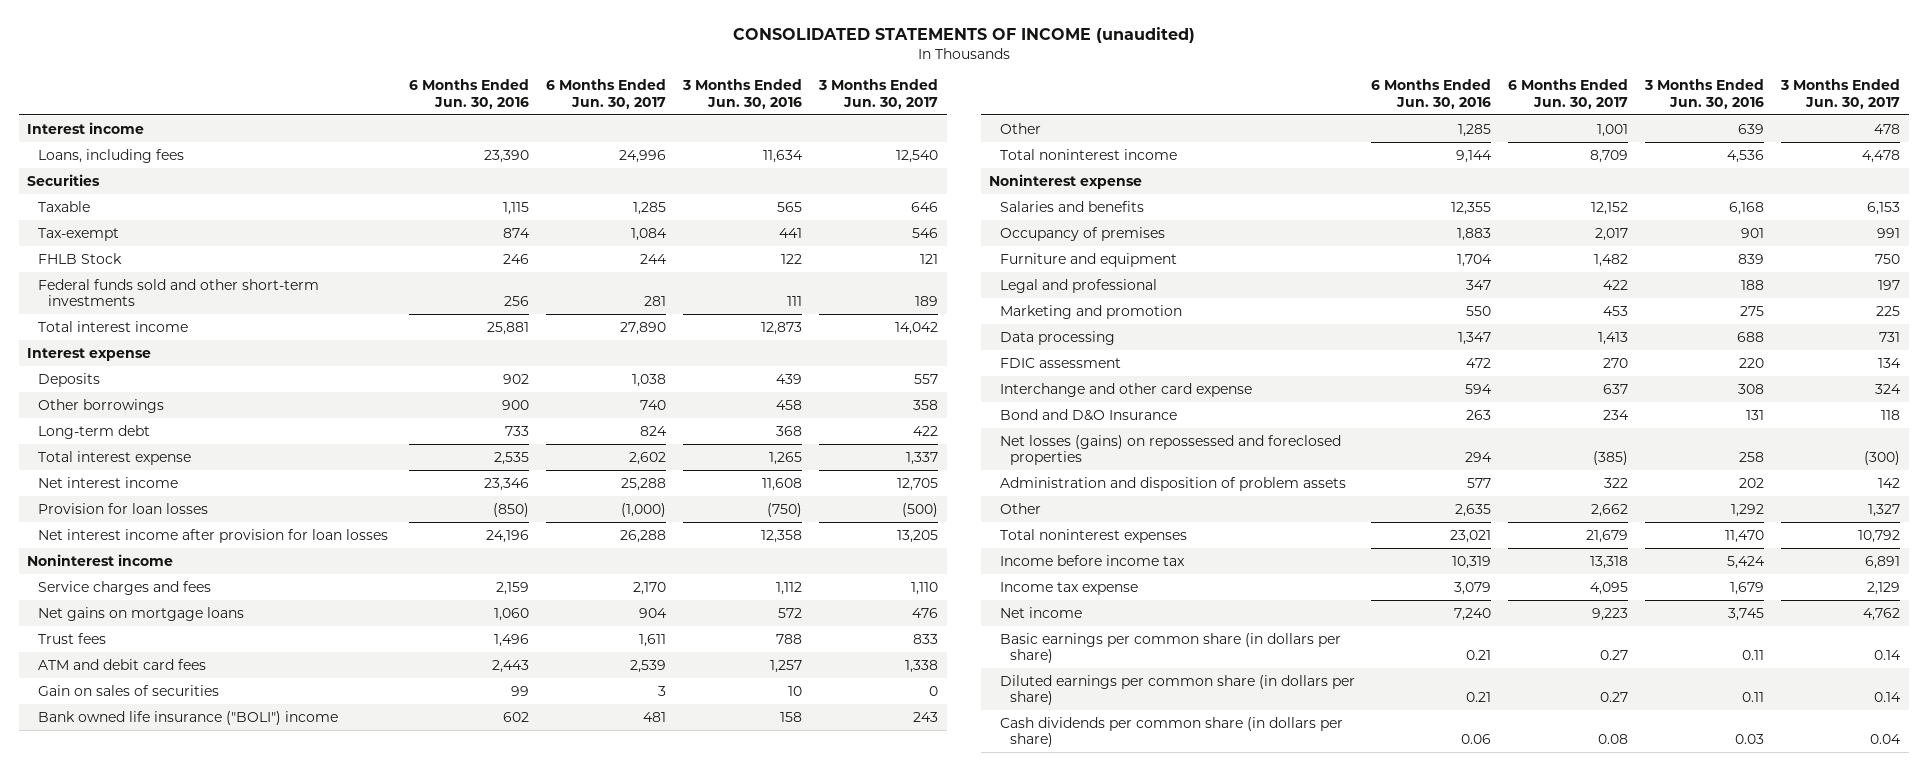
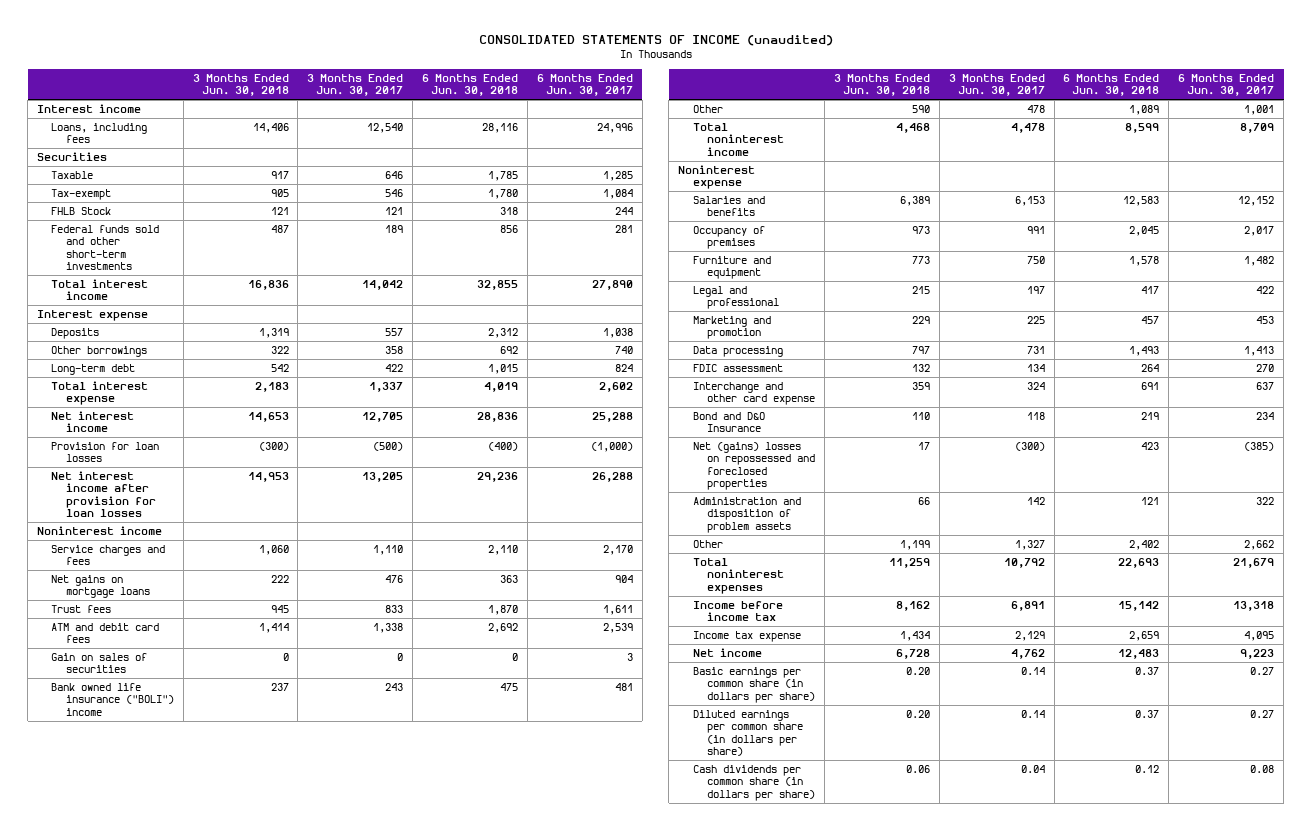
- | 6 Months Ended Jun. 30, 2016 | 6 Months Ended Jun. 30, 2017 | 3 Months Ended Jun. 30, 2016 | 3 Months Ended Jun. 30, 2017
+ | 3 Months Ended Jun. 30, 2018 | 3 Months Ended Jun. 30, 2017 | 6 Months Ended Jun. 30, 2018 | 6 Months Ended Jun. 30, 2017
- Net losses (gains) on repossessed and foreclosed properties | 294 | (385) | 258 | (300)
+ Net (gains) losses on repossessed and foreclosed properties | 17 | (300) | 423 | (385)

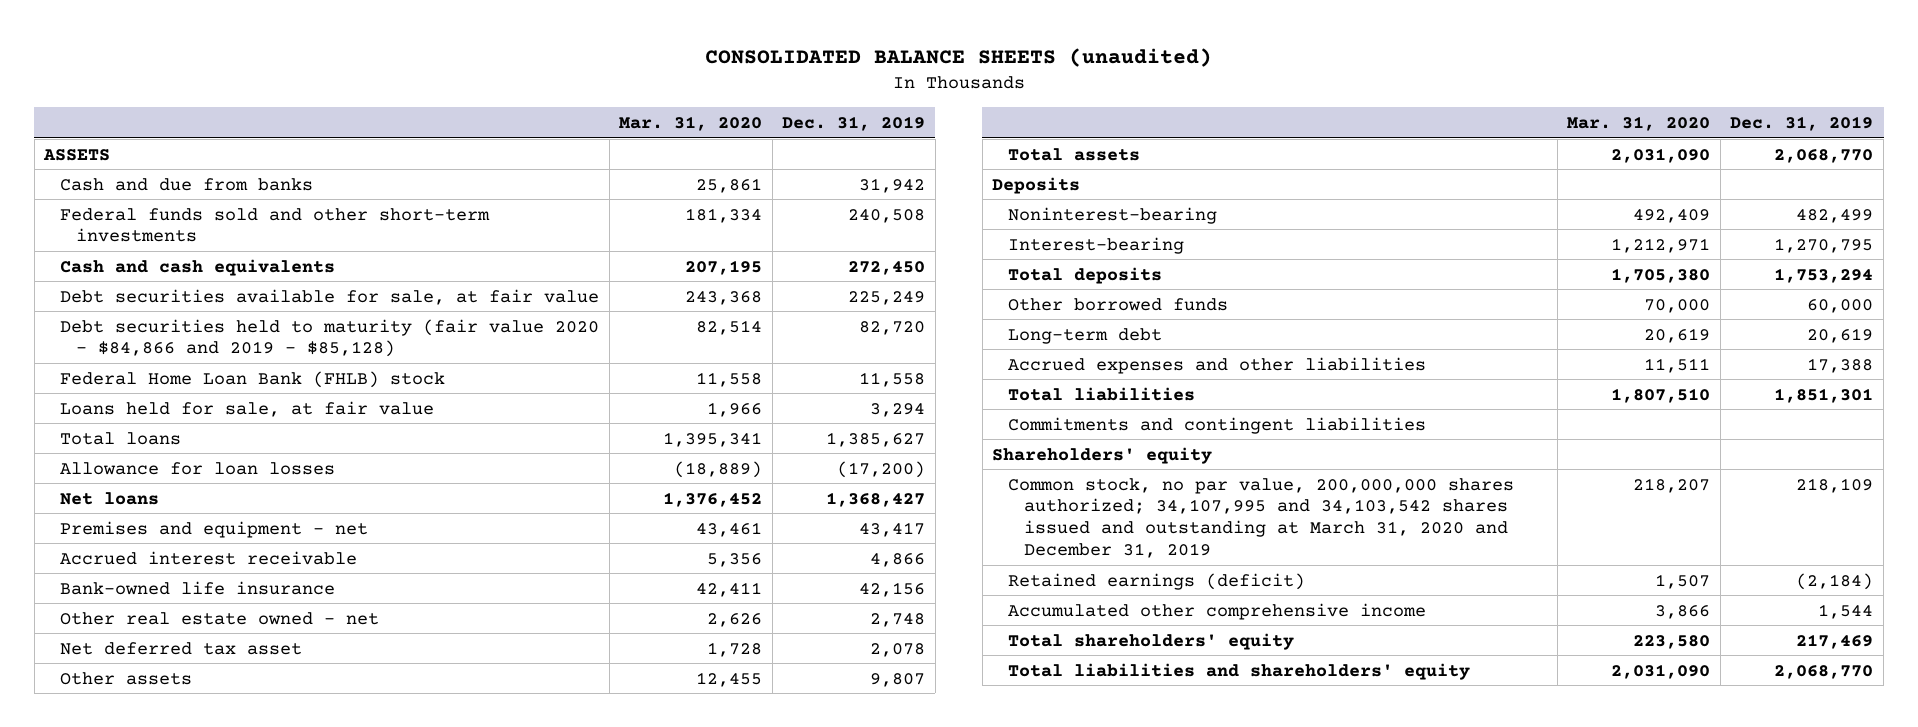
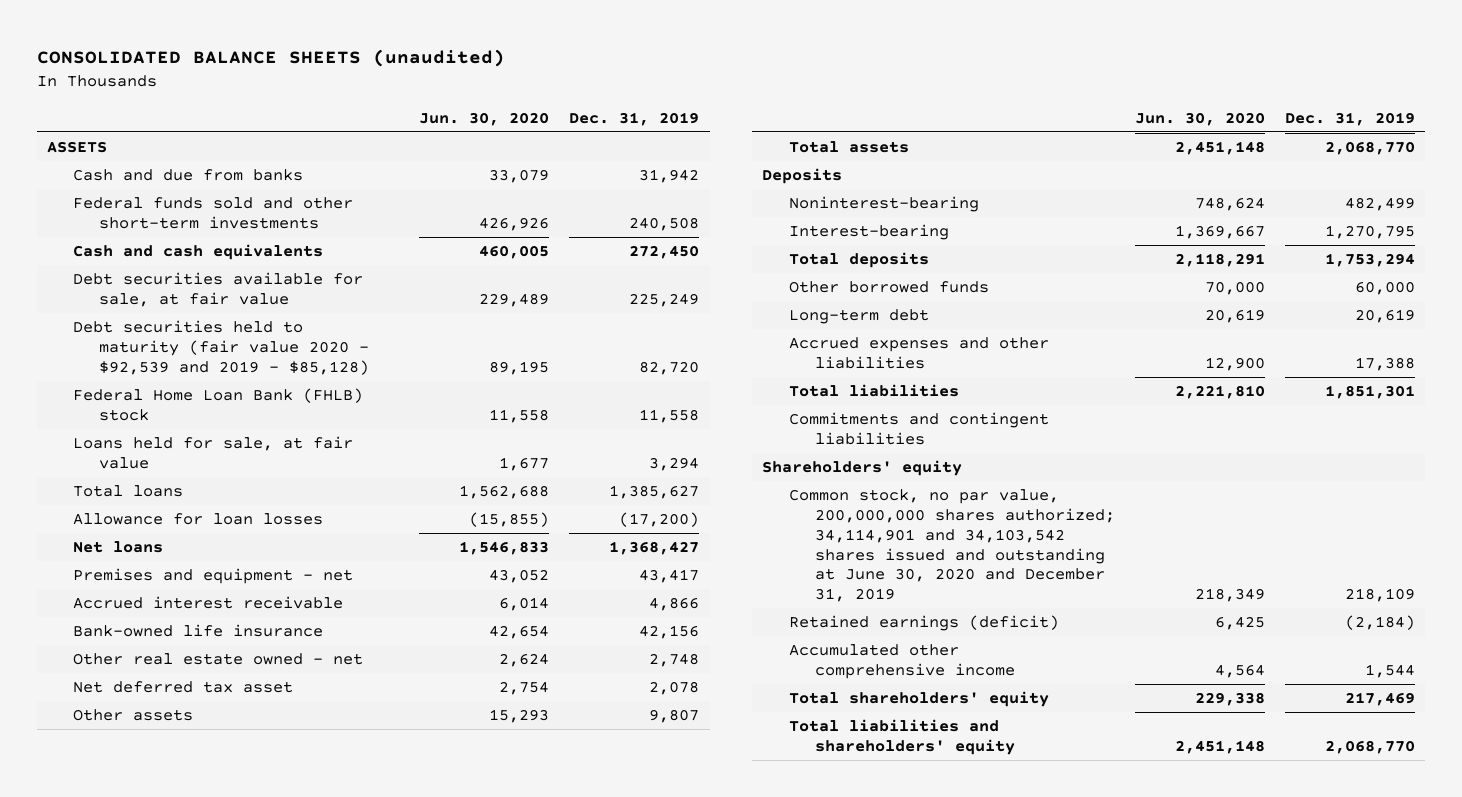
- | Mar. 31, 2020 | Dec. 31, 2019
+ | Jun. 30, 2020 | Dec. 31, 2019
- Debt securities held to maturity (fair value 2020 - $84,866 and 2019 - $85,128) | 82,514 | 82,720
+ Debt securities held to maturity (fair value 2020 - $92,539 and 2019 - $85,128) | 89,195 | 82,720
- Common stock, no par value, 200,000,000 shares authorized; 34,107,995 and 34,103,542 shares issued and outstanding at March 31, 2020 and December 31, 2019 | 218,207 | 218,109
+ Common stock, no par value, 200,000,000 shares authorized; 34,114,901 and 34,103,542 shares issued and outstanding at June 30, 2020 and December 31, 2019 | 218,349 | 218,109

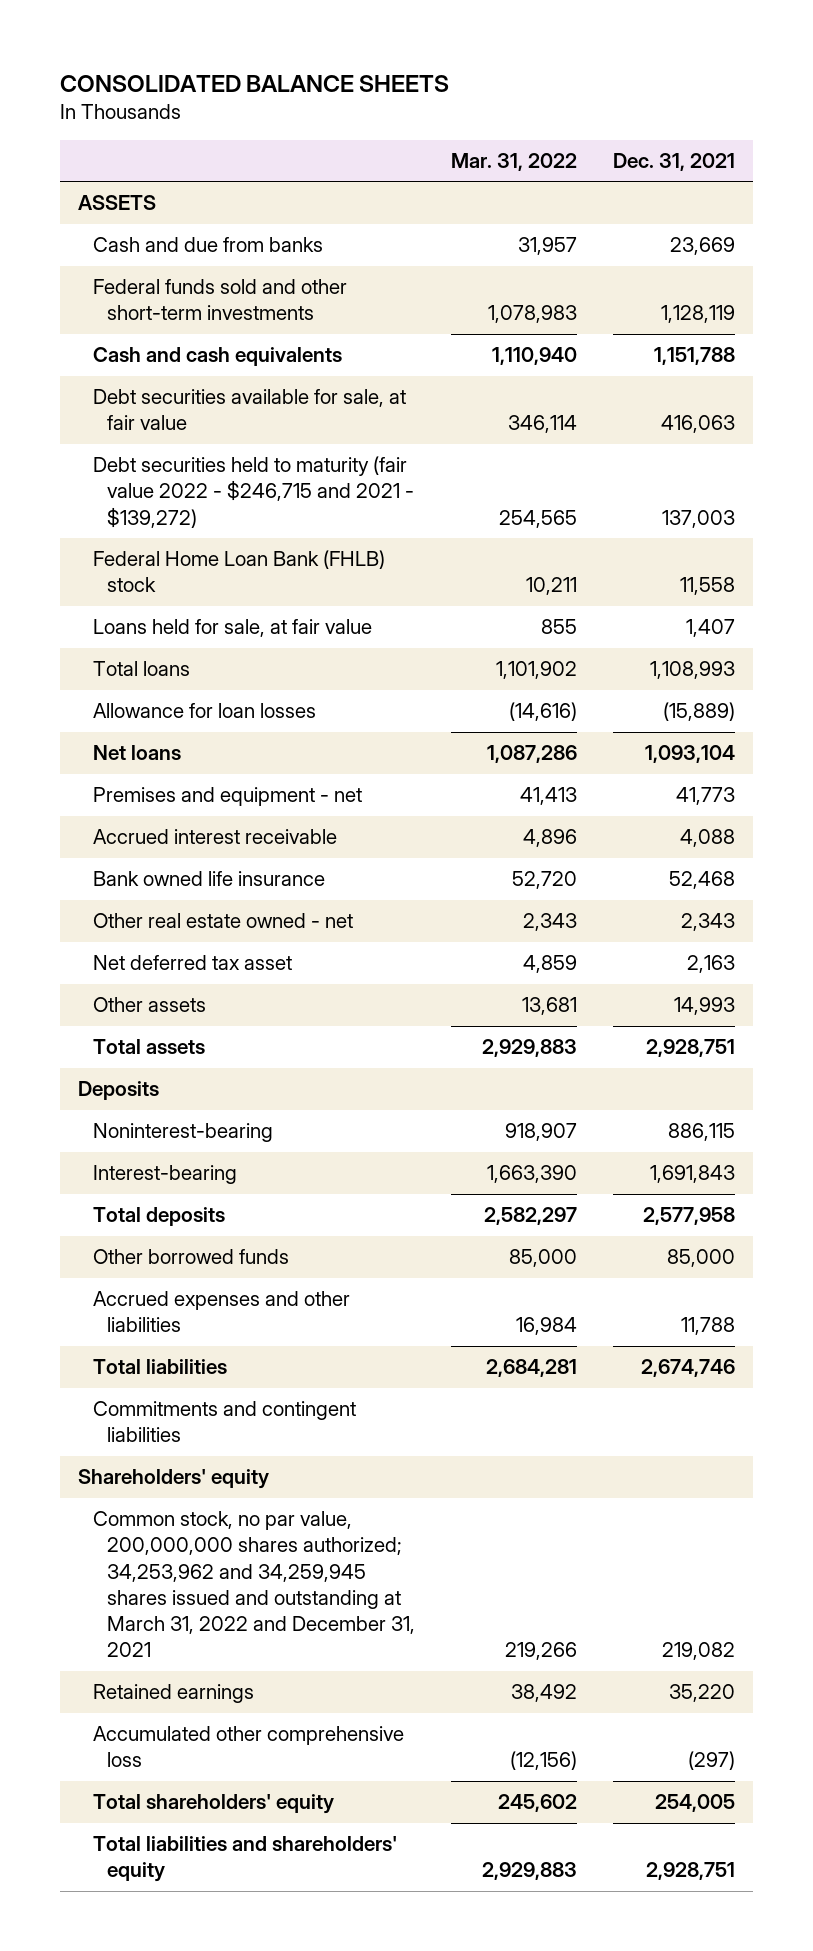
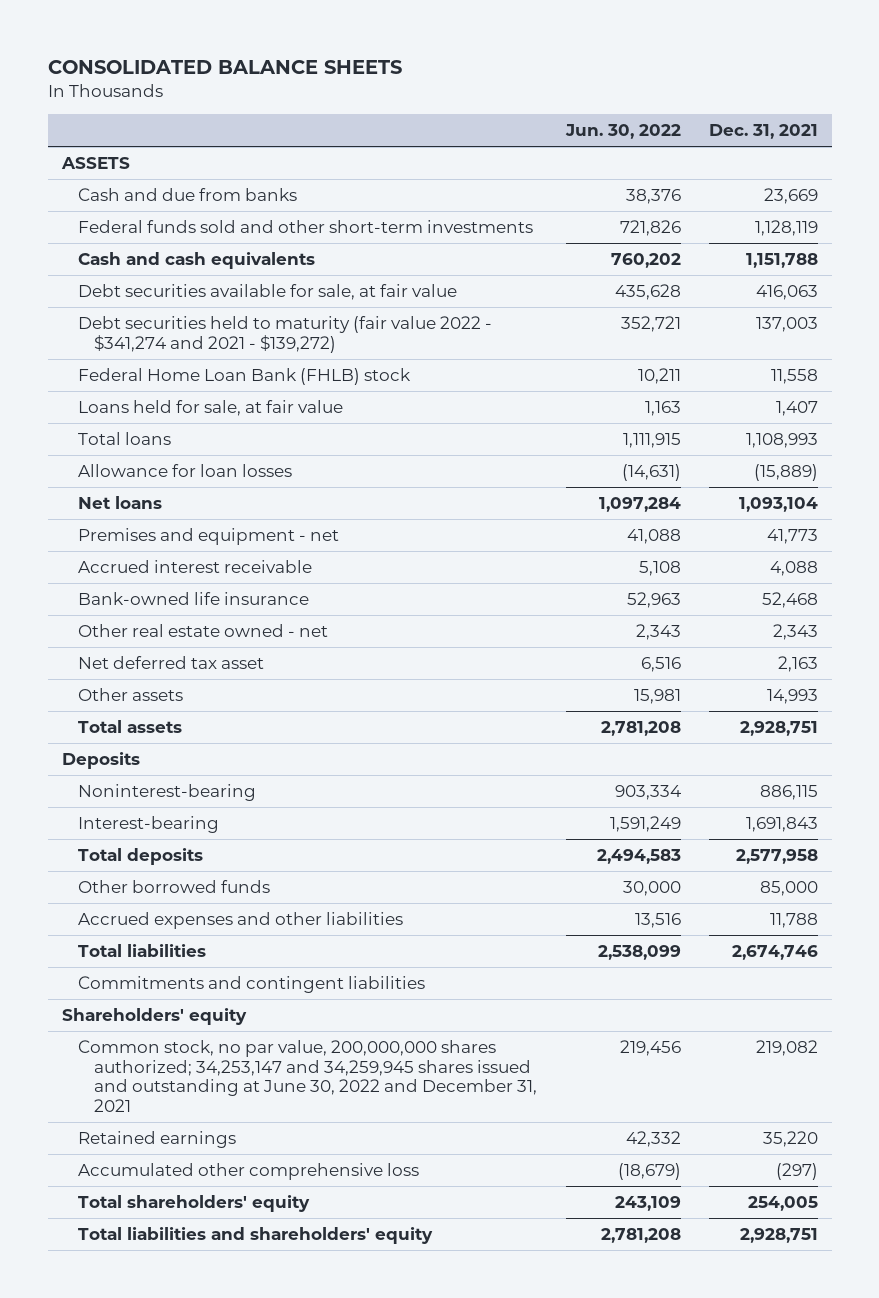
- | Mar. 31, 2022 | Dec. 31, 2021
+ | Jun. 30, 2022 | Dec. 31, 2021
- Debt securities held to maturity (fair value 2022 - $246,715 and 2021 - $139,272) | 254,565 | 137,003
+ Debt securities held to maturity (fair value 2022 - $341,274 and 2021 - $139,272) | 352,721 | 137,003
- Bank owned life insurance | 52,720 | 52,468
+ Bank-owned life insurance | 52,963 | 52,468
- Common stock, no par value, 200,000,000 shares authorized; 34,253,962 and 34,259,945 shares issued and outstanding at March 31, 2022 and December 31, 2021 | 219,266 | 219,082
+ Common stock, no par value, 200,000,000 shares authorized; 34,253,147 and 34,259,945 shares issued and outstanding at June 30, 2022 and December 31, 2021 | 219,456 | 219,082

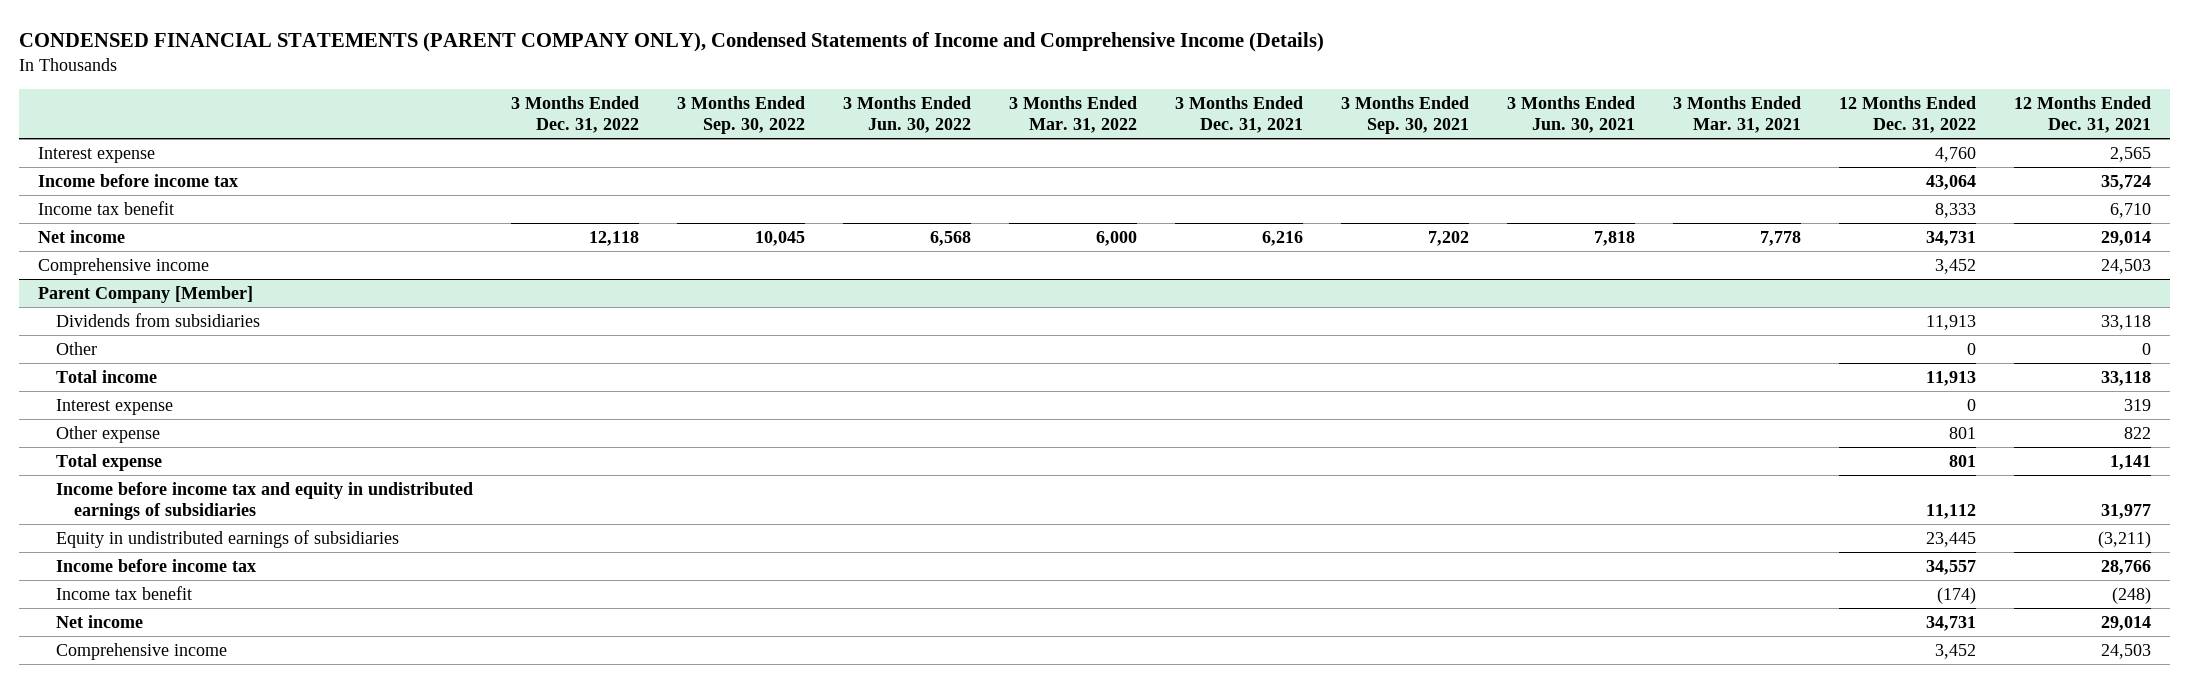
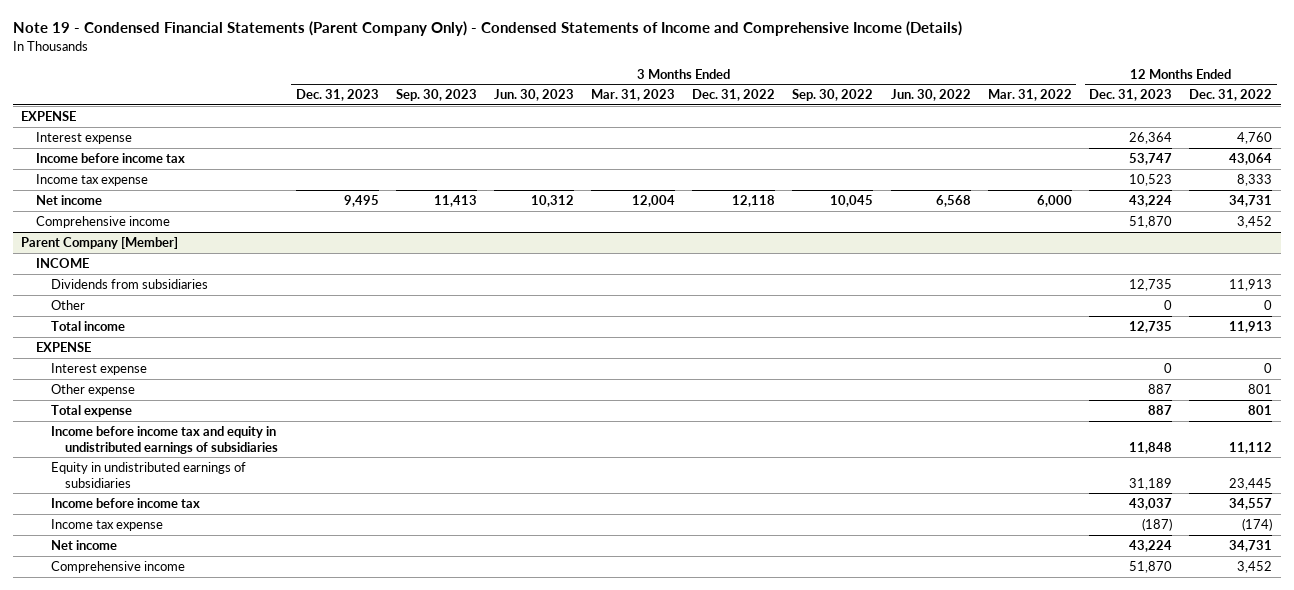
- CONDENSED FINANCIAL STATEMENTS (PARENT COMPANY ONLY), Condensed Statements of Income and Comprehensive Income (Details)
+ Note 19 - Condensed Financial Statements (Parent Company Only) - Condensed Statements of Income and Comprehensive Income (Details)
- | 3 Months Ended Dec. 31, 2022 | 3 Months Ended Sep. 30, 2022 | 3 Months Ended Jun. 30, 2022 | 3 Months Ended Mar. 31, 2022 | 3 Months Ended Dec. 31, 2021 | 3 Months Ended Sep. 30, 2021 | 3 Months Ended Jun. 30, 2021 | 3 Months Ended Mar. 31, 2021 | 12 Months Ended Dec. 31, 2022 | 12 Months Ended Dec. 31, 2021
+ | 3 Months Ended Dec. 31, 2023 | 3 Months Ended Sep. 30, 2023 | 3 Months Ended Jun. 30, 2023 | 3 Months Ended Mar. 31, 2023 | 3 Months Ended Dec. 31, 2022 | 3 Months Ended Sep. 30, 2022 | 3 Months Ended Jun. 30, 2022 | 3 Months Ended Mar. 31, 2022 | 12 Months Ended Dec. 31, 2023 | 12 Months Ended Dec. 31, 2022
+ EXPENSE
- Income tax benefit | | | | | | | | | 8,333 | 6,710
+ Income tax expense | | | | | | | | | 10,523 | 8,333
@ Parent Company [Member]
+ INCOME
+ EXPENSE
- Income tax benefit | | | | | | | | | (174) | (248)
+ Income tax expense | | | | | | | | | (187) | (174)

